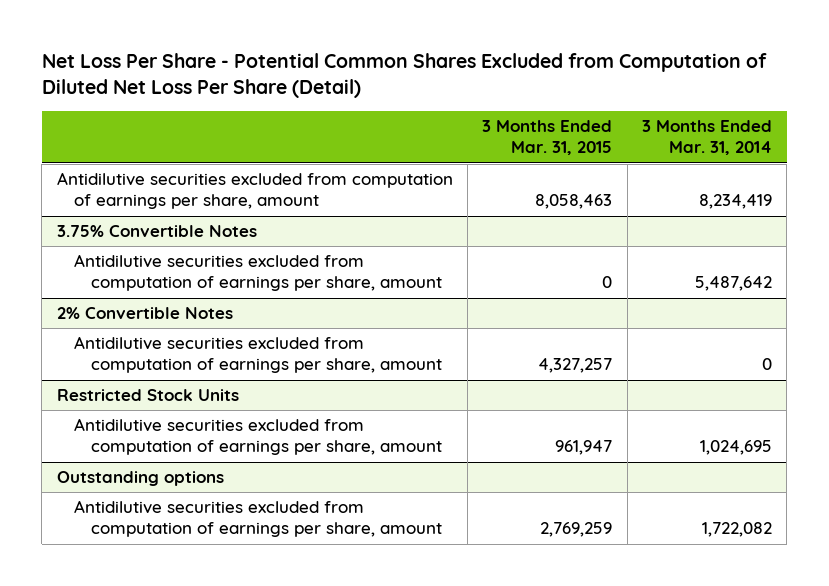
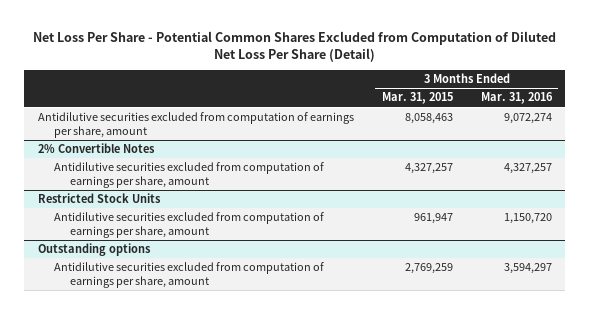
- | 3 Months Ended Mar. 31, 2015 | 3 Months Ended Mar. 31, 2014
+ | 3 Months Ended Mar. 31, 2015 | 3 Months Ended Mar. 31, 2016
- 3.75% Convertible Notes
- Antidilutive securities excluded from computation of earnings per share, amount | 0 | 5,487,642

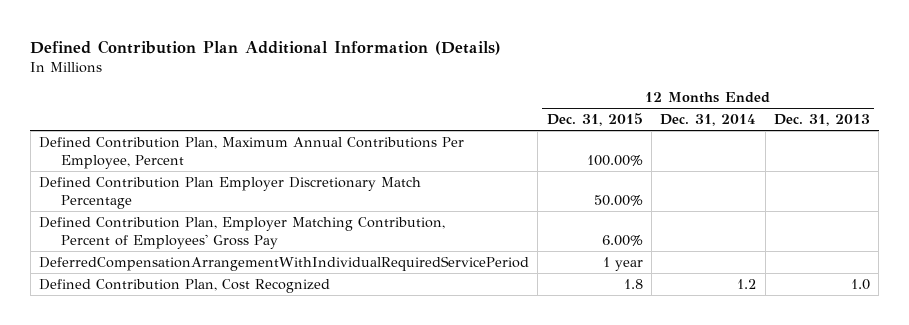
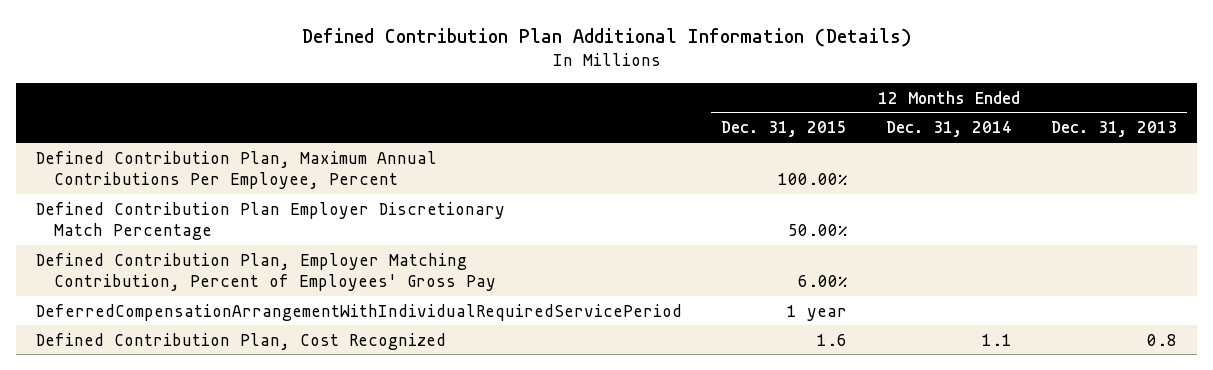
- Defined Contribution Plan, Cost Recognized | 1.8 | 1.2 | 1.0
+ Defined Contribution Plan, Cost Recognized | 1.6 | 1.1 | 0.8

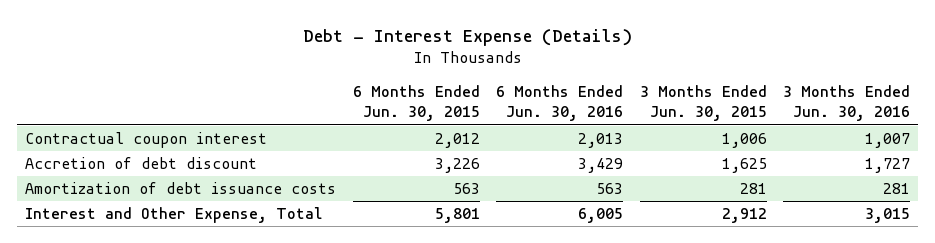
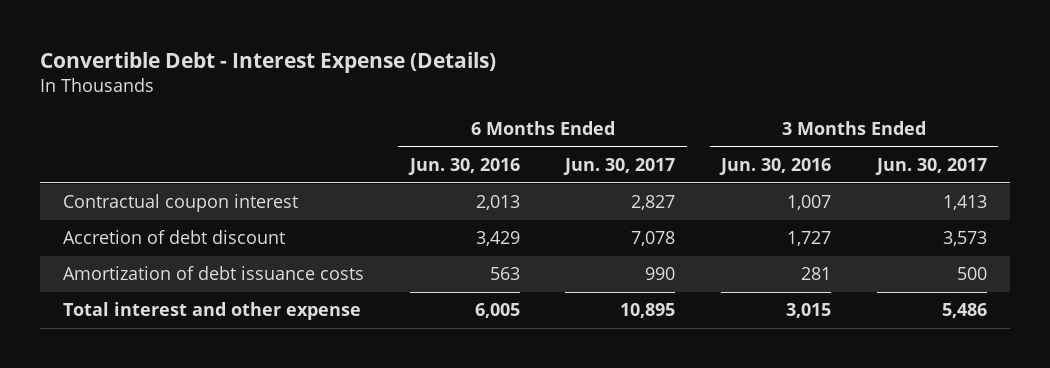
- Debt - Interest Expense (Details)
+ Convertible Debt - Interest Expense (Details)
- | 6 Months Ended Jun. 30, 2015 | 6 Months Ended Jun. 30, 2016 | 3 Months Ended Jun. 30, 2015 | 3 Months Ended Jun. 30, 2016
+ | 6 Months Ended Jun. 30, 2016 | 6 Months Ended Jun. 30, 2017 | 3 Months Ended Jun. 30, 2016 | 3 Months Ended Jun. 30, 2017
- Interest and Other Expense, Total | 5,801 | 6,005 | 2,912 | 3,015
+ Total interest and other expense | 6,005 | 10,895 | 3,015 | 5,486

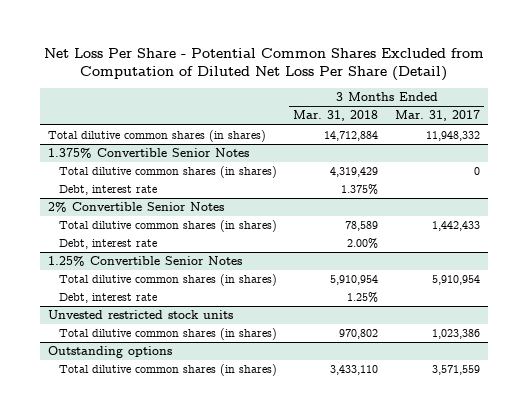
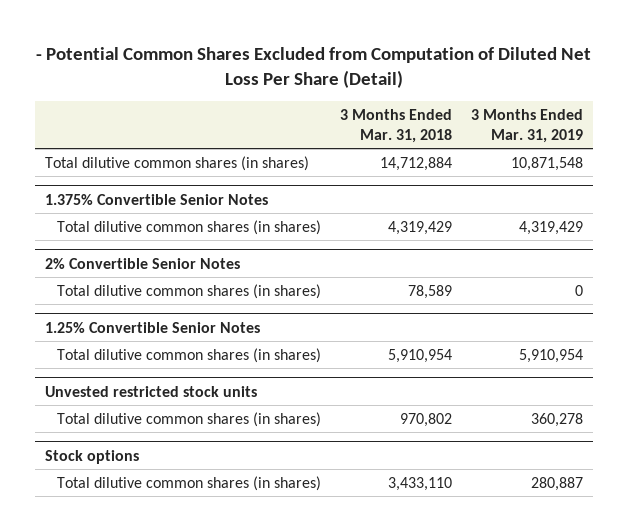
- Net Loss Per Share - Potential Common Shares Excluded from Computation of Diluted Net Loss Per Share (Detail)
+ - Potential Common Shares Excluded from Computation of Diluted Net Loss Per Share (Detail)
- | 3 Months Ended Mar. 31, 2018 | 3 Months Ended Mar. 31, 2017
+ | 3 Months Ended Mar. 31, 2018 | 3 Months Ended Mar. 31, 2019
@ 1.375% Convertible Senior Notes
- Debt, interest rate | 1.375% |
@ 2% Convertible Senior Notes
- Debt, interest rate | 2.00% |
@ 1.25% Convertible Senior Notes
- Debt, interest rate | 1.25% |
- Outstanding options
+ Stock options

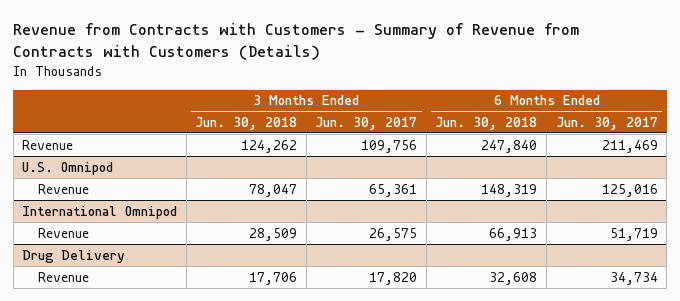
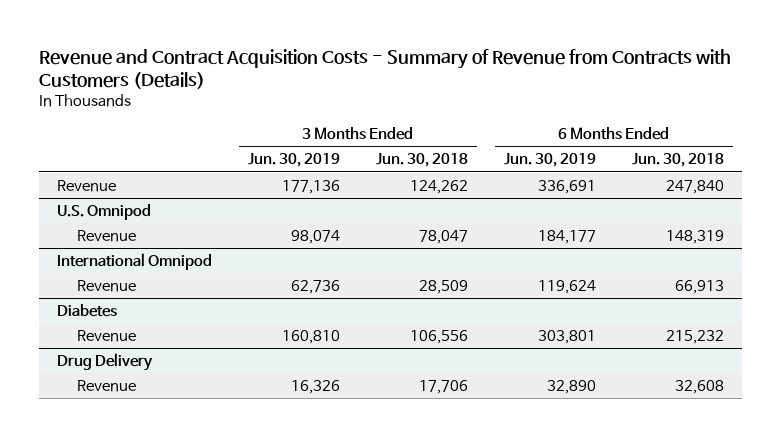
- Revenue from Contracts with Customers - Summary of Revenue from Contracts with Customers (Details)
+ Revenue and Contract Acquisition Costs - Summary of Revenue from Contracts with Customers (Details)
- | 3 Months Ended Jun. 30, 2018 | 3 Months Ended Jun. 30, 2017 | 6 Months Ended Jun. 30, 2018 | 6 Months Ended Jun. 30, 2017
+ | 3 Months Ended Jun. 30, 2019 | 3 Months Ended Jun. 30, 2018 | 6 Months Ended Jun. 30, 2019 | 6 Months Ended Jun. 30, 2018
+ Diabetes
+ Revenue | 160,810 | 106,556 | 303,801 | 215,232

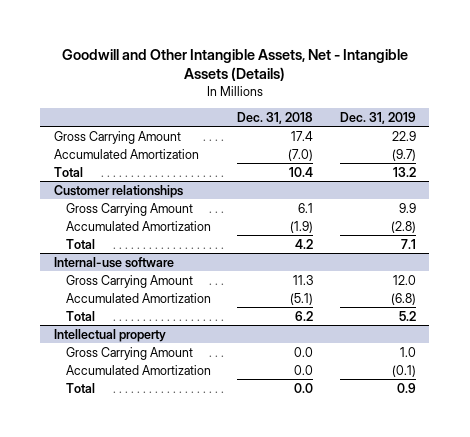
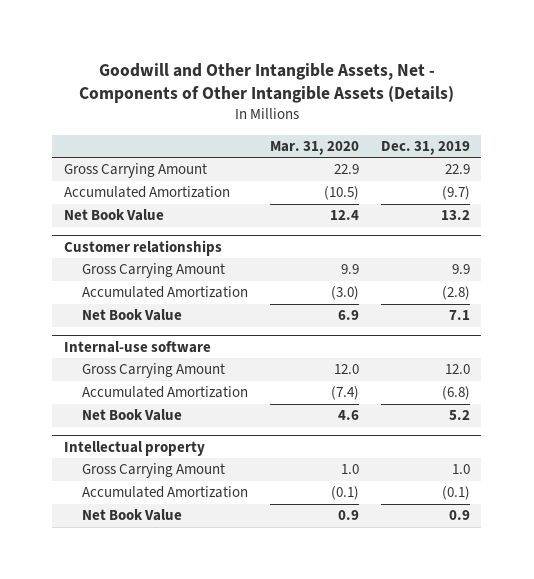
- Goodwill and Other Intangible Assets, Net - Intangible Assets (Details)
+ Goodwill and Other Intangible Assets, Net - Components of Other Intangible Assets (Details)
- | Dec. 31, 2018 | Dec. 31, 2019
+ | Mar. 31, 2020 | Dec. 31, 2019
- Total | 10.4 | 13.2
+ Net Book Value | 12.4 | 13.2
@ Customer relationships
- Total | 4.2 | 7.1
+ Net Book Value | 6.9 | 7.1
@ Internal-use software
- Total | 6.2 | 5.2
+ Net Book Value | 4.6 | 5.2
@ Intellectual property
- Total | 0.0 | 0.9
+ Net Book Value | 0.9 | 0.9

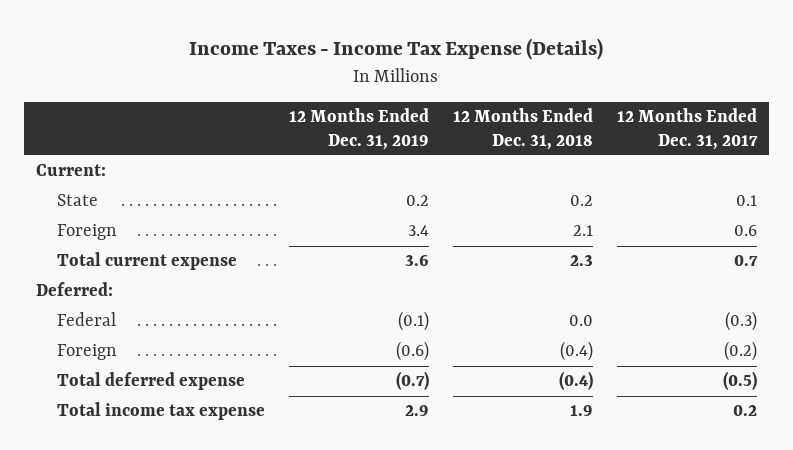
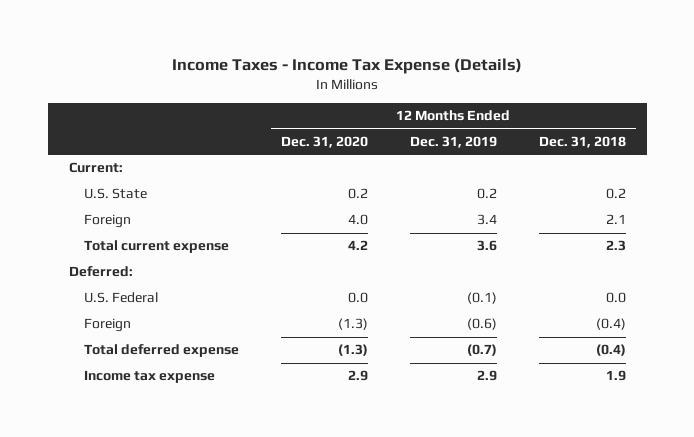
- | 12 Months Ended Dec. 31, 2019 | 12 Months Ended Dec. 31, 2018 | 12 Months Ended Dec. 31, 2017
+ | 12 Months Ended Dec. 31, 2020 | 12 Months Ended Dec. 31, 2019 | 12 Months Ended Dec. 31, 2018
- State | 0.2 | 0.2 | 0.1
+ U.S. State | 0.2 | 0.2 | 0.2
- Federal | (0.1) | 0.0 | (0.3)
+ U.S. Federal | 0.0 | (0.1) | 0.0
- Total income tax expense | 2.9 | 1.9 | 0.2
+ Income tax expense | 2.9 | 2.9 | 1.9

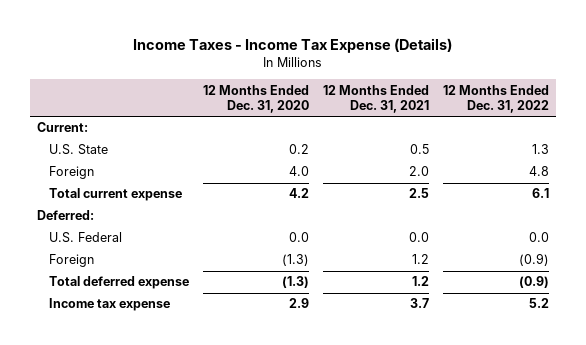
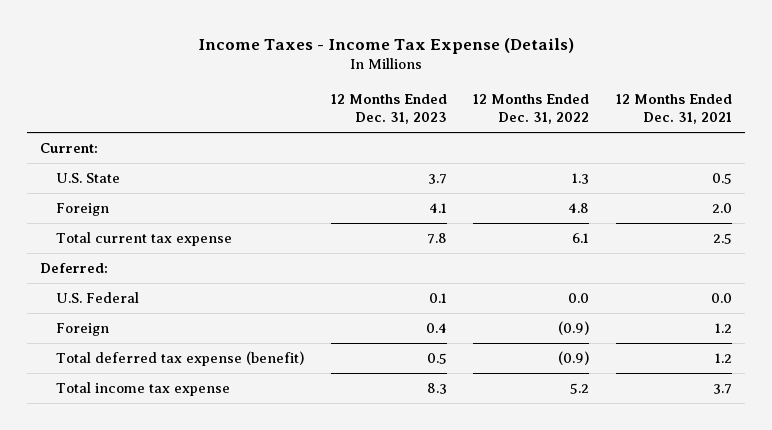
- | 12 Months Ended Dec. 31, 2020 | 12 Months Ended Dec. 31, 2021 | 12 Months Ended Dec. 31, 2022
+ | 12 Months Ended Dec. 31, 2023 | 12 Months Ended Dec. 31, 2022 | 12 Months Ended Dec. 31, 2021
- Total current expense | 4.2 | 2.5 | 6.1
+ Total current tax expense | 7.8 | 6.1 | 2.5
- Total deferred expense | (1.3) | 1.2 | (0.9)
- Income tax expense | 2.9 | 3.7 | 5.2
+ Total deferred tax expense (benefit) | 0.5 | (0.9) | 1.2
+ Total income tax expense | 8.3 | 5.2 | 3.7

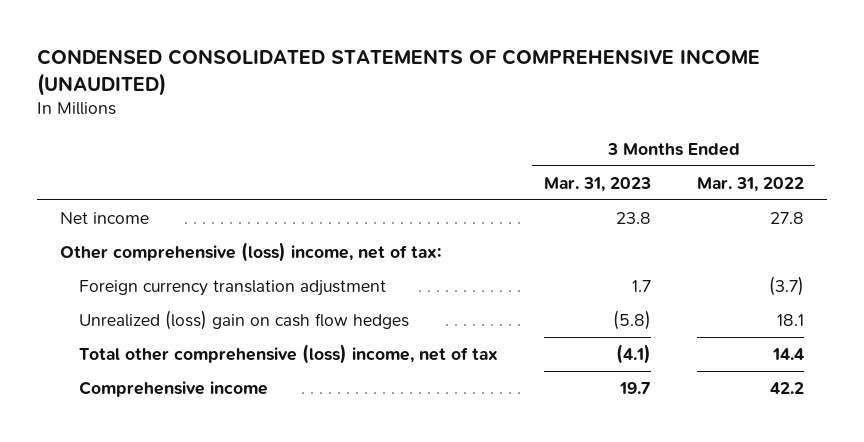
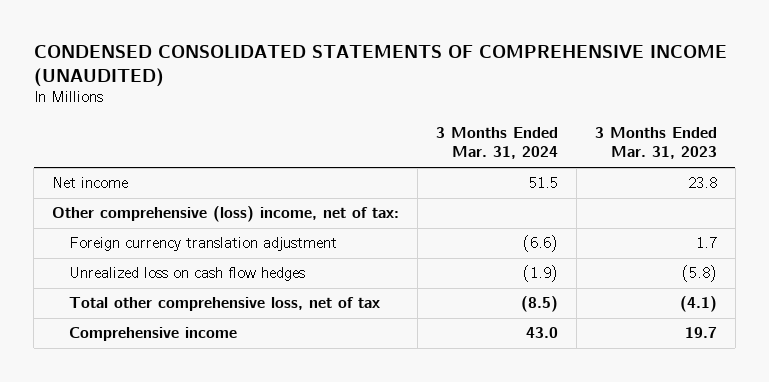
- | 3 Months Ended Mar. 31, 2023 | 3 Months Ended Mar. 31, 2022
+ | 3 Months Ended Mar. 31, 2024 | 3 Months Ended Mar. 31, 2023
- Unrealized (loss) gain on cash flow hedges | (5.8) | 18.1
- Total other comprehensive (loss) income, net of tax | (4.1) | 14.4
+ Unrealized loss on cash flow hedges | (1.9) | (5.8)
+ Total other comprehensive loss, net of tax | (8.5) | (4.1)

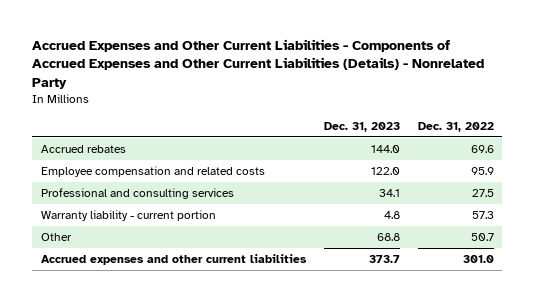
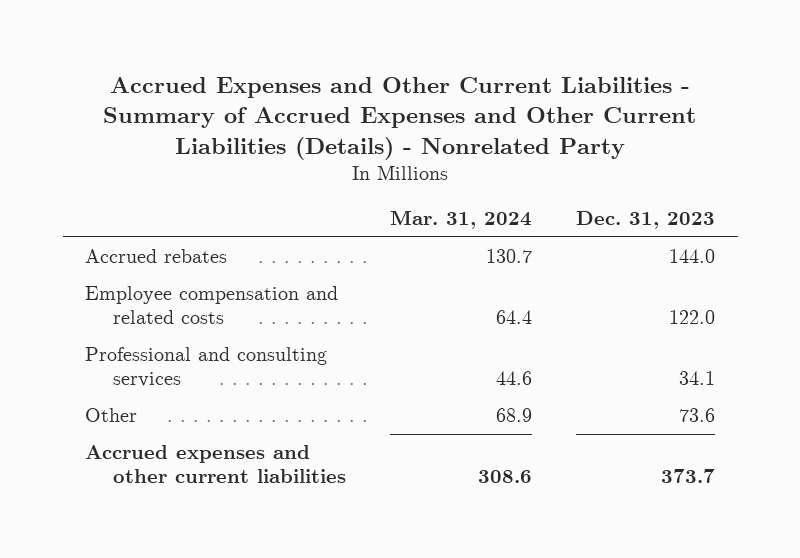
- Accrued Expenses and Other Current Liabilities - Components of Accrued Expenses and Other Current Liabilities (Details) - Nonrelated Party
+ Accrued Expenses and Other Current Liabilities - Summary of Accrued Expenses and Other Current Liabilities (Details) - Nonrelated Party
- | Dec. 31, 2023 | Dec. 31, 2022
+ | Mar. 31, 2024 | Dec. 31, 2023
- Warranty liability - current portion | 4.8 | 57.3
- Other | 68.8 | 50.7
+ Other | 68.9 | 73.6

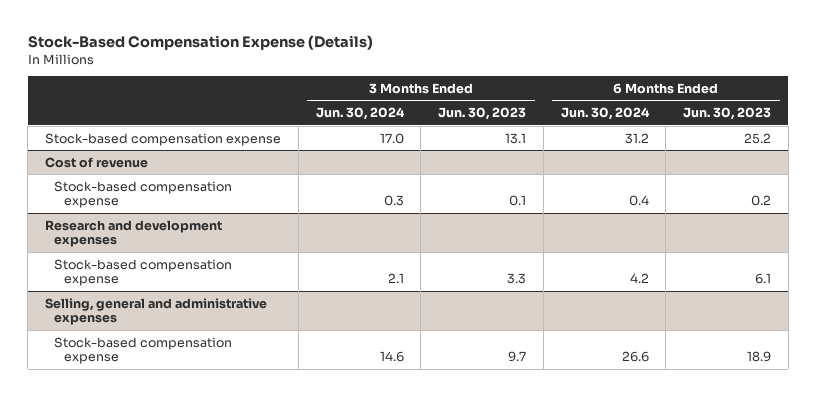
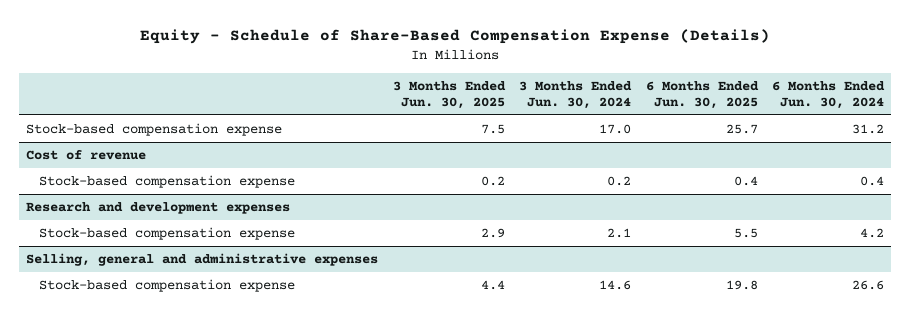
- Stock-Based Compensation Expense (Details)
+ Equity - Schedule of Share-Based Compensation Expense (Details)
- | 3 Months Ended Jun. 30, 2024 | 3 Months Ended Jun. 30, 2023 | 6 Months Ended Jun. 30, 2024 | 6 Months Ended Jun. 30, 2023
+ | 3 Months Ended Jun. 30, 2025 | 3 Months Ended Jun. 30, 2024 | 6 Months Ended Jun. 30, 2025 | 6 Months Ended Jun. 30, 2024
@ Cost of revenue
- Stock-based compensation expense | 0.3 | 0.1 | 0.4 | 0.2
+ Stock-based compensation expense | 0.2 | 0.2 | 0.4 | 0.4

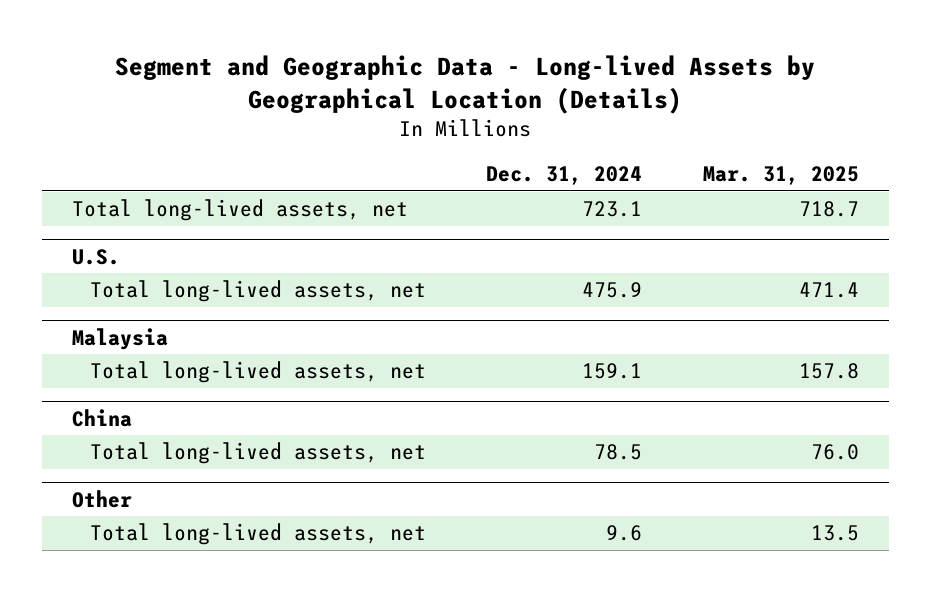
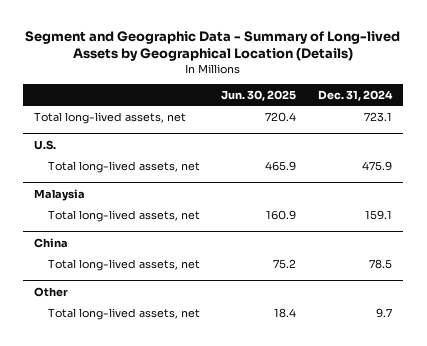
- Segment and Geographic Data - Long-lived Assets by Geographical Location (Details)
+ Segment and Geographic Data - Summary of Long-lived Assets by Geographical Location (Details)
- | Dec. 31, 2024 | Mar. 31, 2025
+ | Jun. 30, 2025 | Dec. 31, 2024
@ Other
- Total long-lived assets, net | 9.6 | 13.5
+ Total long-lived assets, net | 18.4 | 9.7

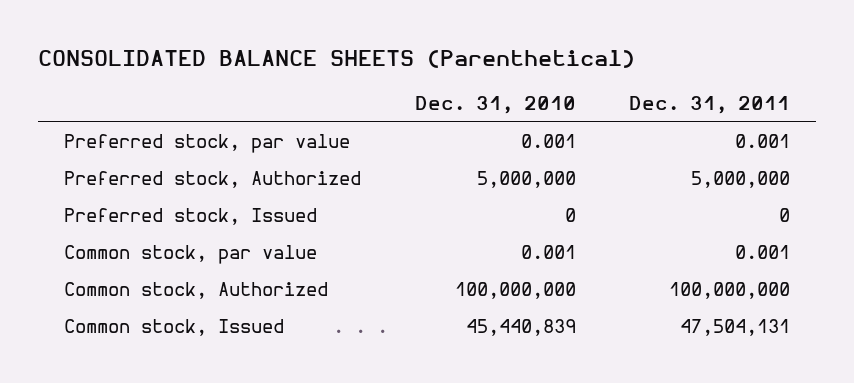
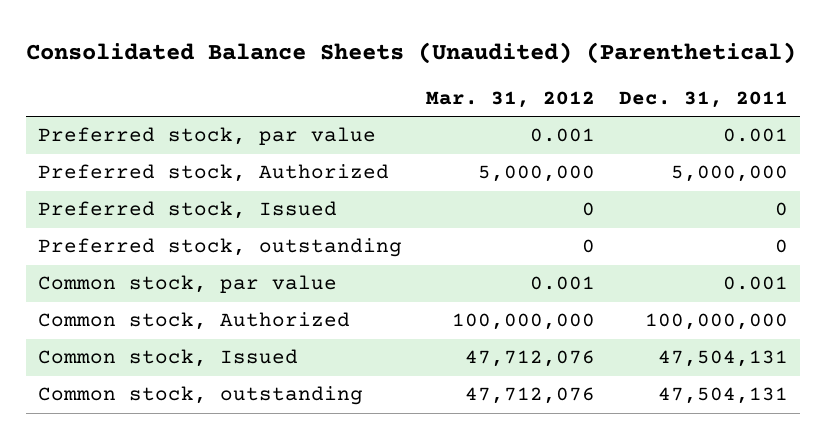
- CONSOLIDATED BALANCE SHEETS (Parenthetical)
+ Consolidated Balance Sheets (Unaudited) (Parenthetical)
- | Dec. 31, 2010 | Dec. 31, 2011
+ | Mar. 31, 2012 | Dec. 31, 2011
+ Preferred stock, outstanding | 0 | 0
+ Common stock, outstanding | 47,712,076 | 47,504,131

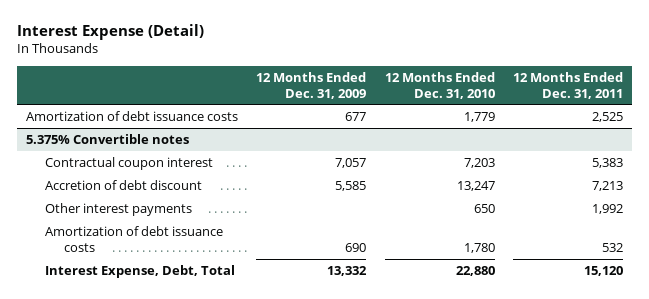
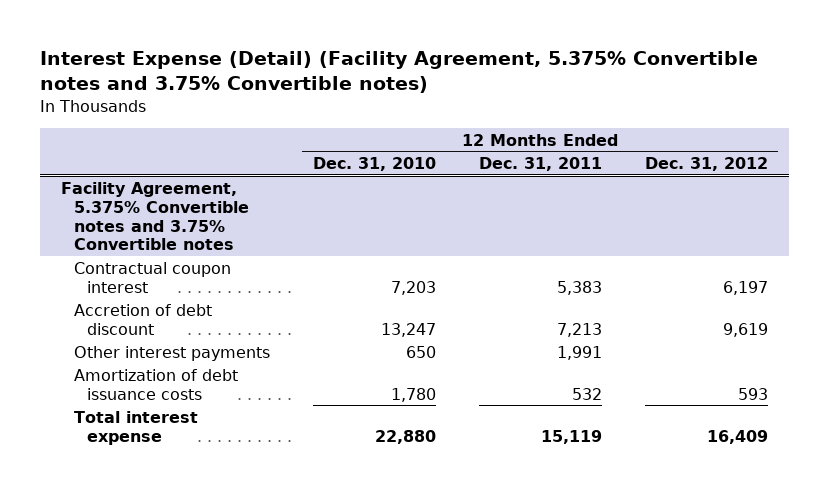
- Interest Expense (Detail)
+ Interest Expense (Detail) (Facility Agreement, 5.375% Convertible notes and 3.75% Convertible notes)
- | 12 Months Ended Dec. 31, 2009 | 12 Months Ended Dec. 31, 2010 | 12 Months Ended Dec. 31, 2011
+ | 12 Months Ended Dec. 31, 2010 | 12 Months Ended Dec. 31, 2011 | 12 Months Ended Dec. 31, 2012
- Amortization of debt issuance costs | 677 | 1,779 | 2,525
- 5.375% Convertible notes
+ Facility Agreement, 5.375% Convertible notes and 3.75% Convertible notes
- Other interest payments | | 650 | 1,992
+ Other interest payments | 650 | 1,991 |
- Interest Expense, Debt, Total | 13,332 | 22,880 | 15,120
+ Total interest expense | 22,880 | 15,119 | 16,409

